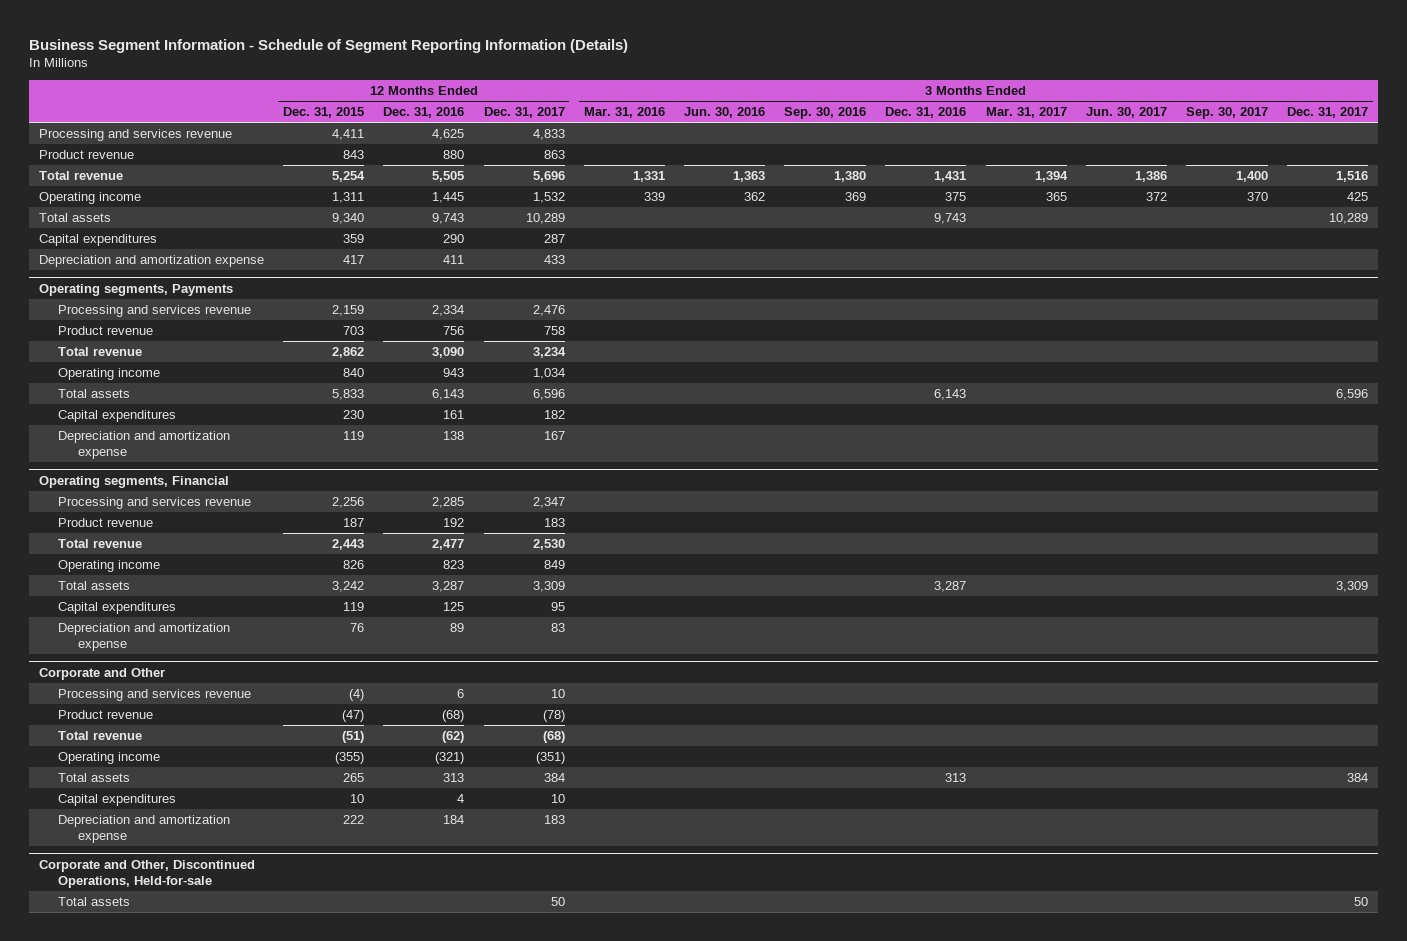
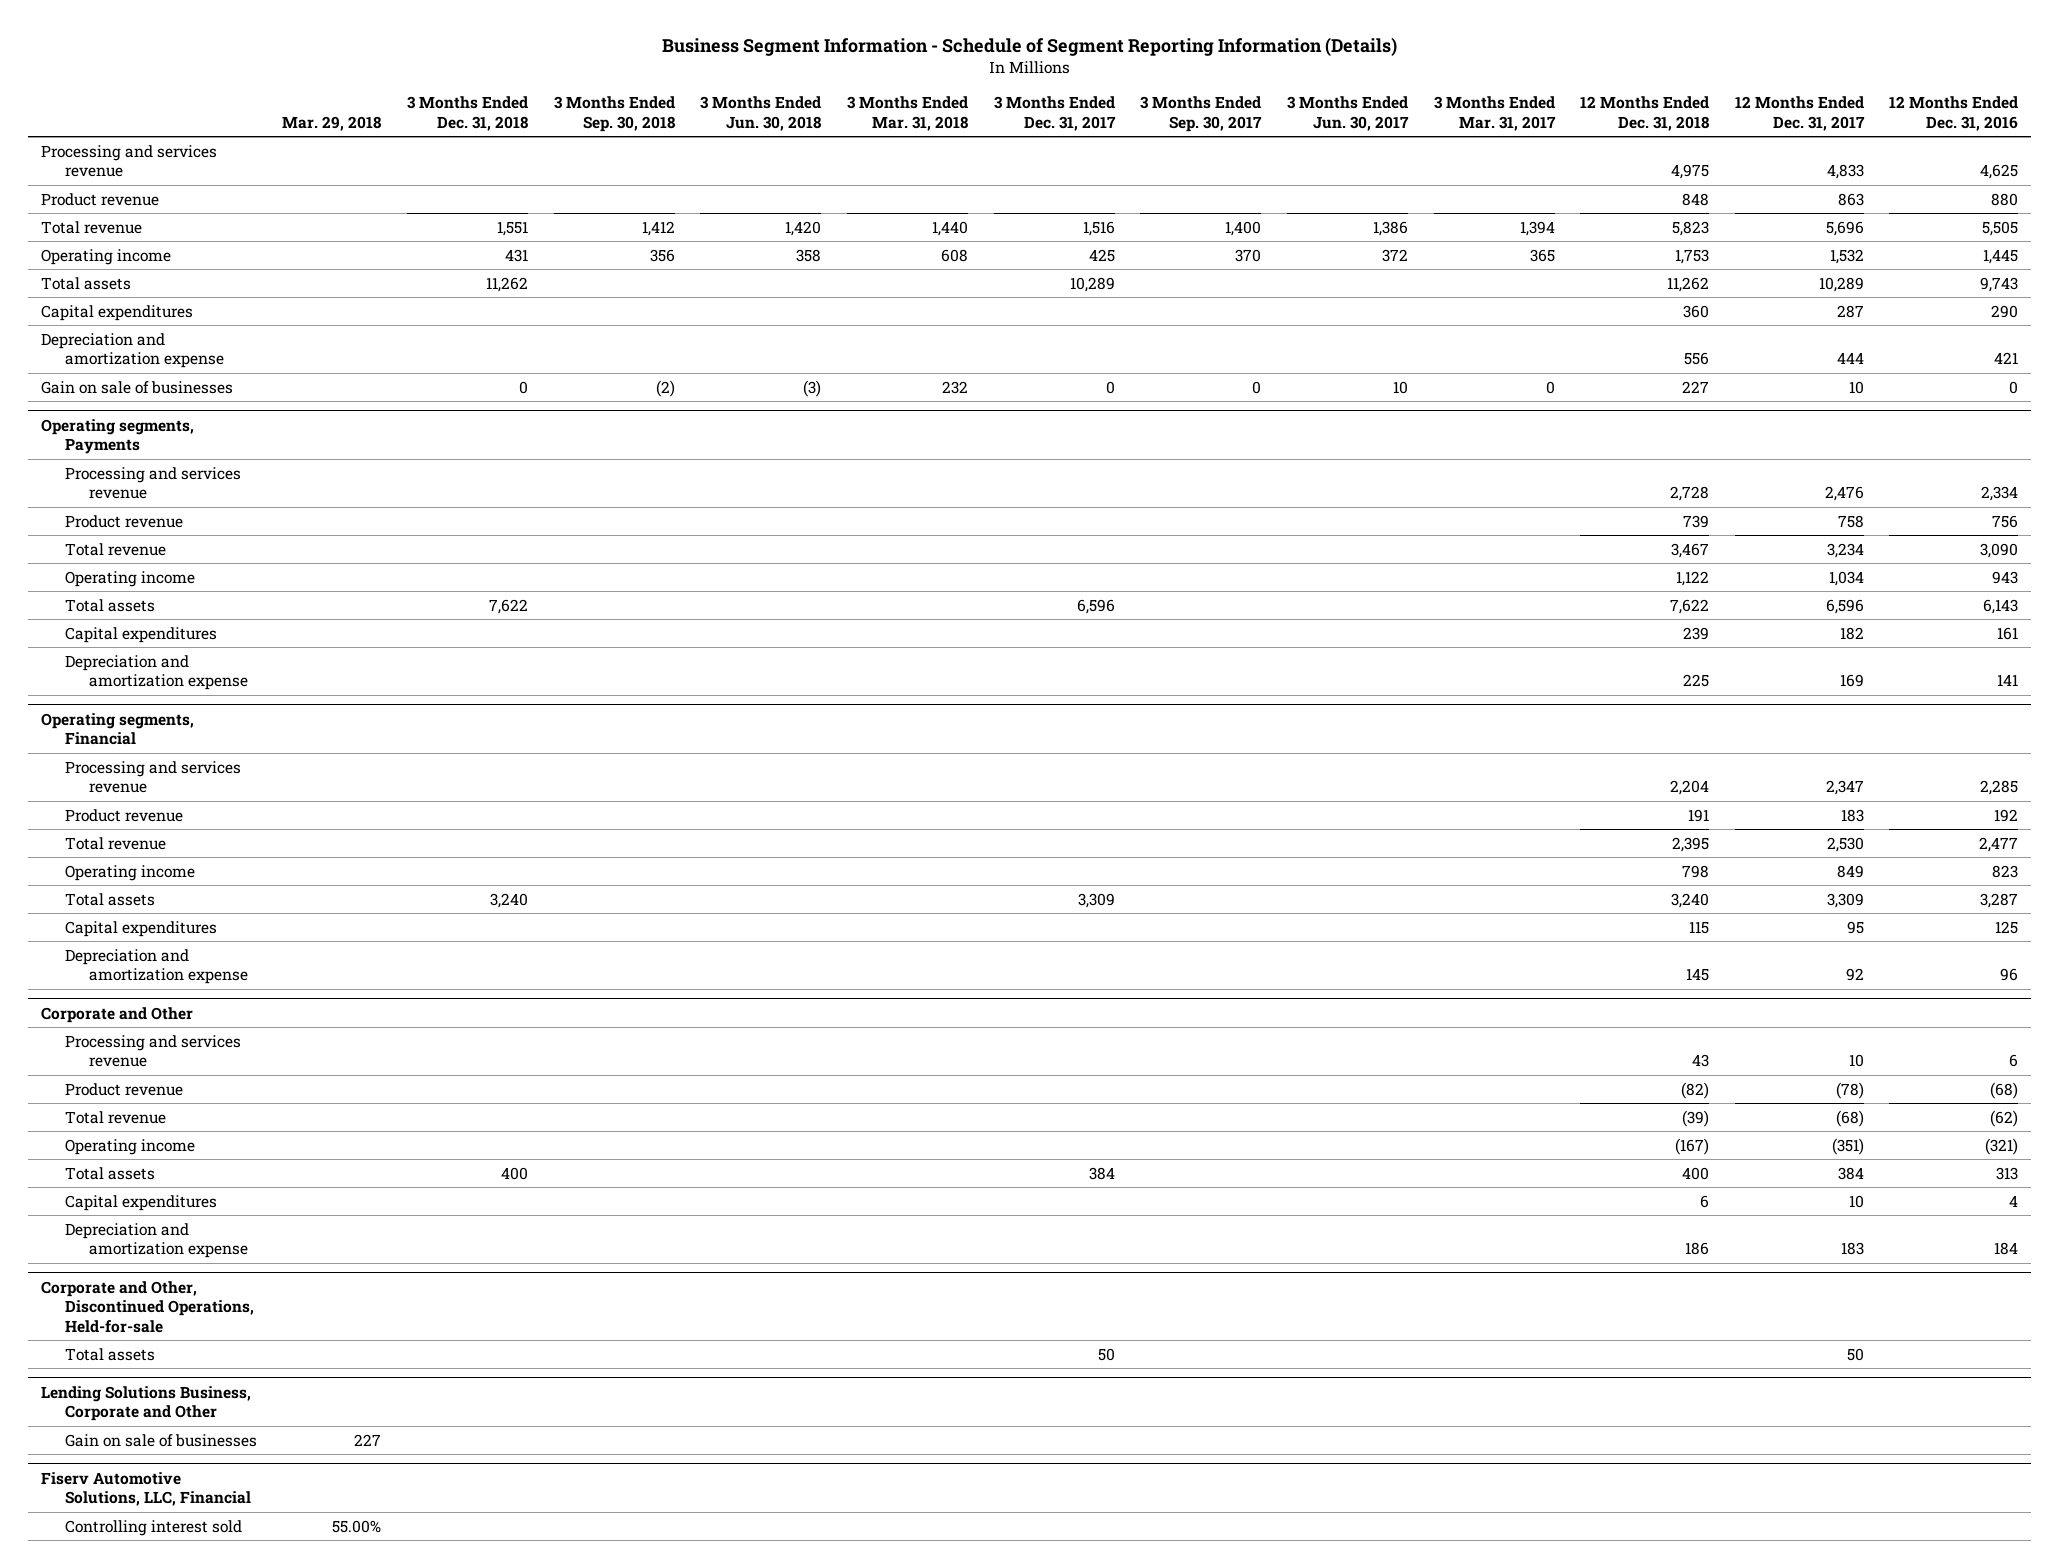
- | 12 Months Ended Dec. 31, 2015 | 12 Months Ended Dec. 31, 2016 | 12 Months Ended Dec. 31, 2017 | 3 Months Ended Mar. 31, 2016 | 3 Months Ended Jun. 30, 2016 | 3 Months Ended Sep. 30, 2016 | 3 Months Ended Dec. 31, 2016 | 3 Months Ended Mar. 31, 2017 | 3 Months Ended Jun. 30, 2017 | 3 Months Ended Sep. 30, 2017 | 3 Months Ended Dec. 31, 2017
+ | Mar. 29, 2018 | 3 Months Ended Dec. 31, 2018 | 3 Months Ended Sep. 30, 2018 | 3 Months Ended Jun. 30, 2018 | 3 Months Ended Mar. 31, 2018 | 3 Months Ended Dec. 31, 2017 | 3 Months Ended Sep. 30, 2017 | 3 Months Ended Jun. 30, 2017 | 3 Months Ended Mar. 31, 2017 | 12 Months Ended Dec. 31, 2018 | 12 Months Ended Dec. 31, 2017 | 12 Months Ended Dec. 31, 2016
- Depreciation and amortization expense | 417 | 411 | 433 | | | | | | | |
+ Depreciation and amortization expense | | | | | | | | | | 556 | 444 | 421
+ Gain on sale of businesses | | 0 | (2) | (3) | 232 | 0 | 0 | 10 | 0 | 227 | 10 | 0
@ Operating segments, Payments
- Depreciation and amortization expense | 119 | 138 | 167 | | | | | | | |
+ Depreciation and amortization expense | | | | | | | | | | 225 | 169 | 141
@ Operating segments, Financial
- Depreciation and amortization expense | 76 | 89 | 83 | | | | | | | |
+ Depreciation and amortization expense | | | | | | | | | | 145 | 92 | 96
+ Lending Solutions Business, Corporate and Other
+ Gain on sale of businesses | 227 | | | | | | | | | | |
+ Fiserv Automotive Solutions, LLC, Financial
+ Controlling interest sold | 55.00% | | | | | | | | | | |

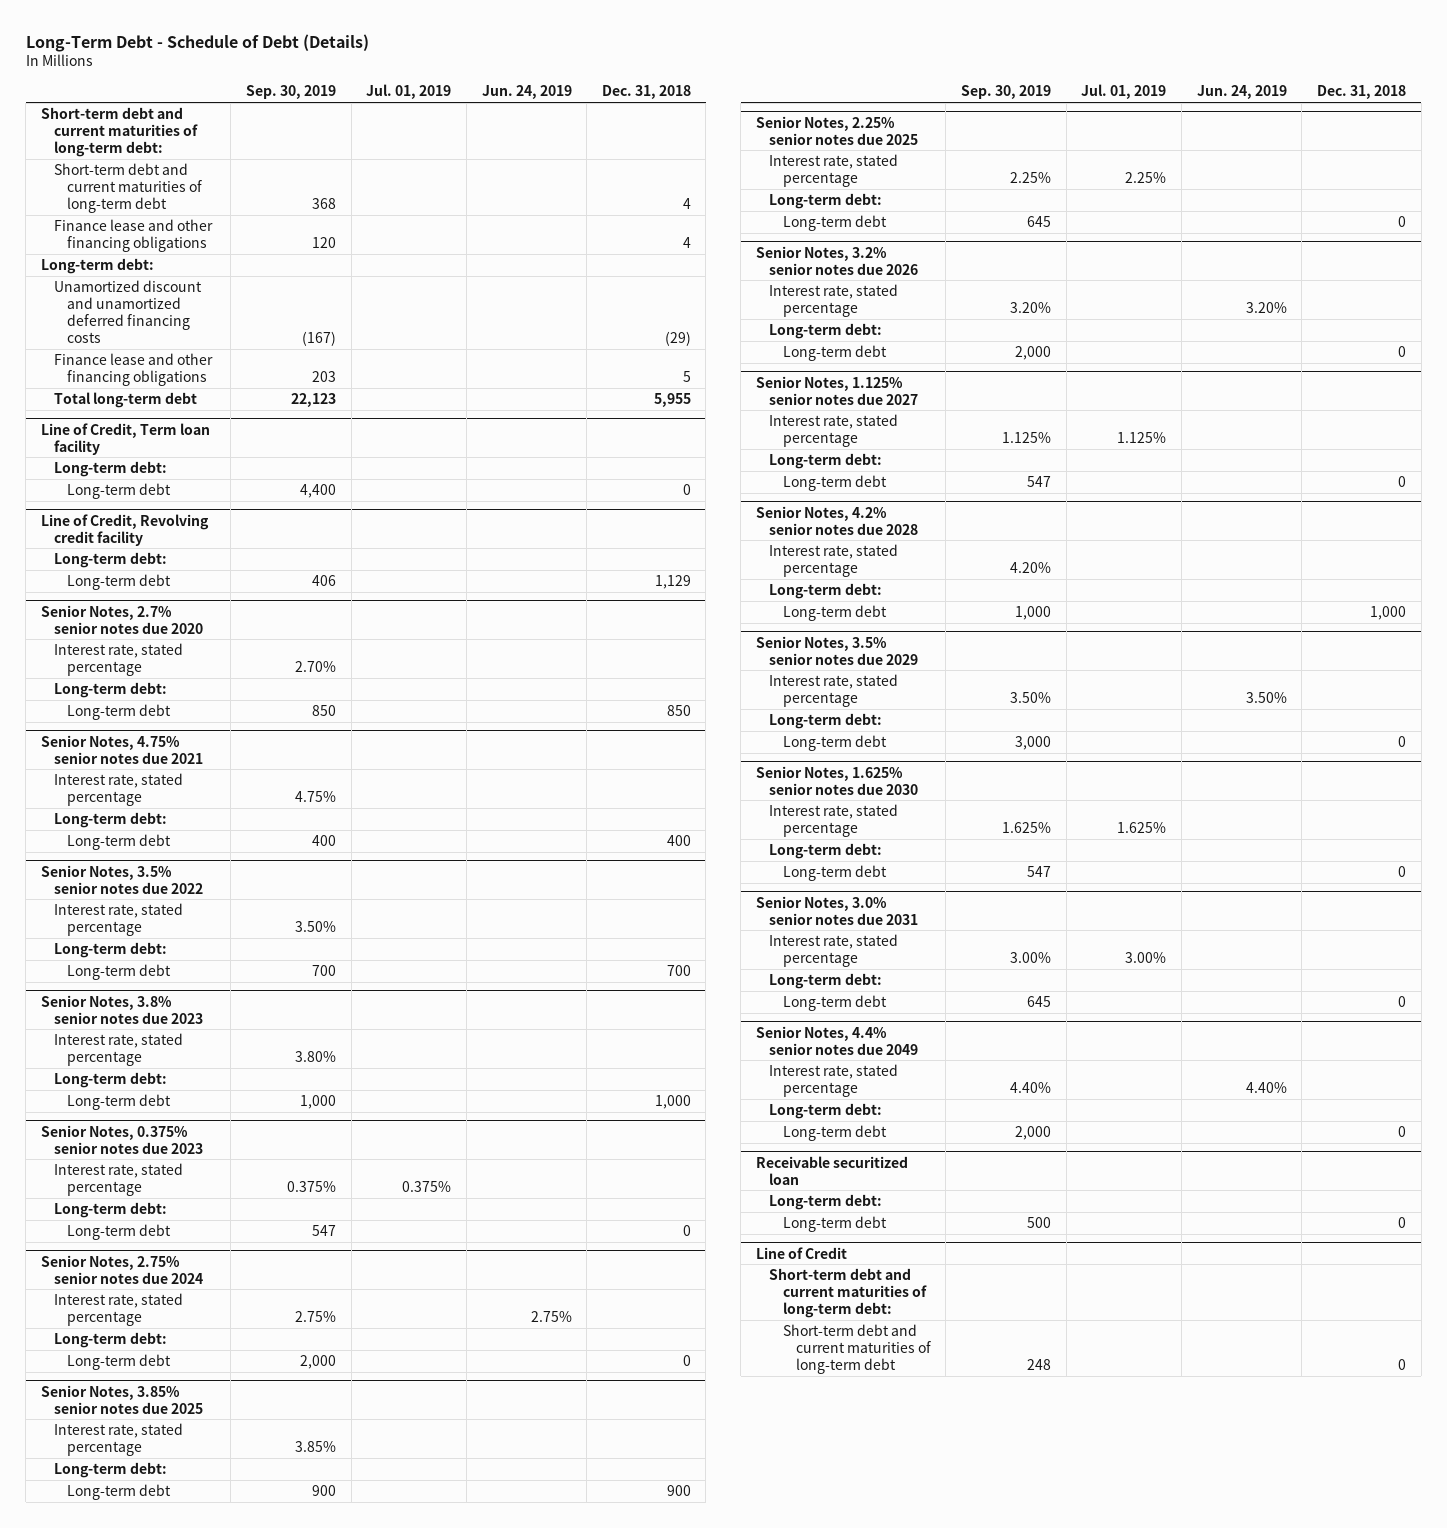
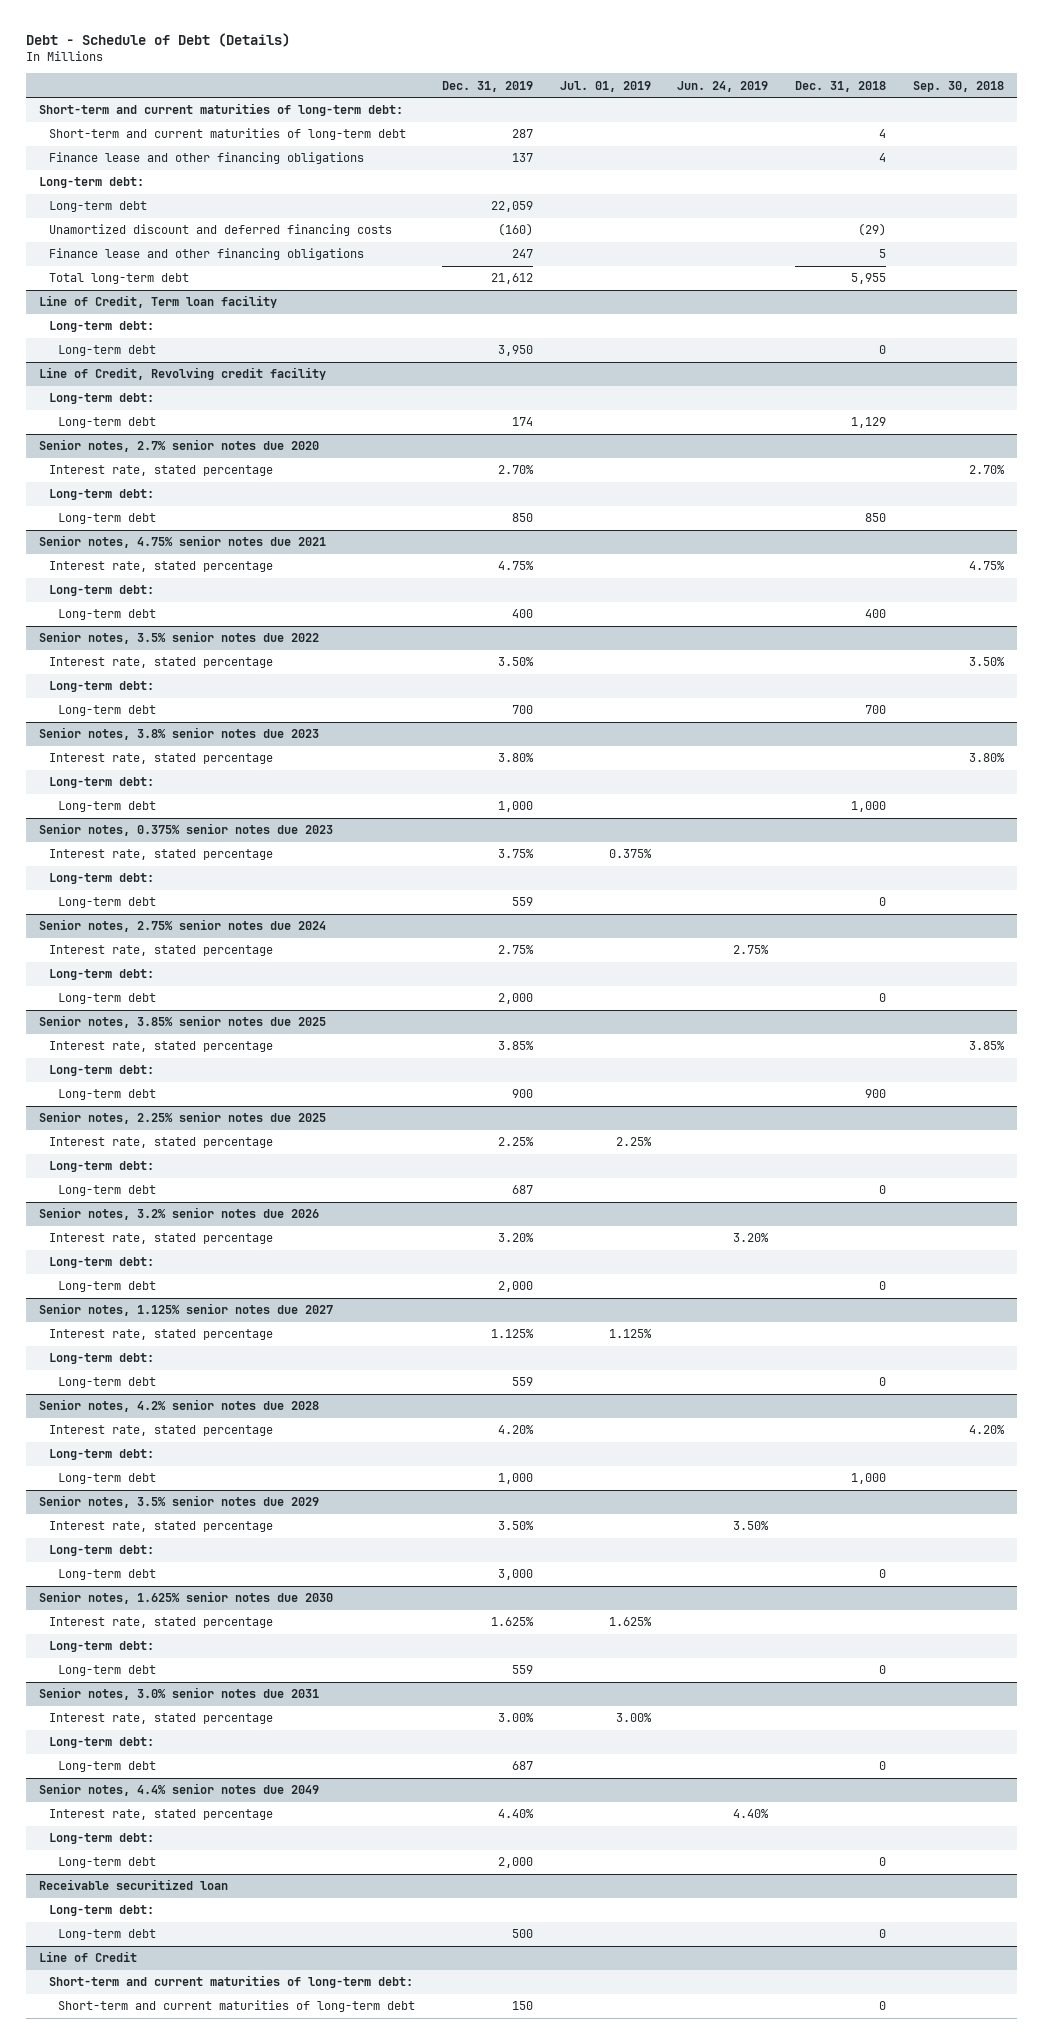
- Long-Term Debt - Schedule of Debt (Details)
+ Debt - Schedule of Debt (Details)
- | Sep. 30, 2019 | Jul. 01, 2019 | Jun. 24, 2019 | Dec. 31, 2018
+ | Dec. 31, 2019 | Jul. 01, 2019 | Jun. 24, 2019 | Dec. 31, 2018 | Sep. 30, 2018
- Short-term debt and current maturities of long-term debt:
- Short-term debt and current maturities of long-term debt | 368 | | | 4
+ Short-term and current maturities of long-term debt:
+ Short-term and current maturities of long-term debt | 287 | | | 4 |
- Unamortized discount and unamortized deferred financing costs | (167) | | | (29)
+ Long-term debt | 22,059 | | | |
+ Unamortized discount and deferred financing costs | (160) | | | (29) |
- Senior Notes, 2.7% senior notes due 2020
+ Senior notes, 2.7% senior notes due 2020
- Senior Notes, 4.75% senior notes due 2021
+ Senior notes, 4.75% senior notes due 2021
- Senior Notes, 3.5% senior notes due 2022
+ Senior notes, 3.5% senior notes due 2022
- Senior Notes, 3.8% senior notes due 2023
+ Senior notes, 3.8% senior notes due 2023
- Senior Notes, 0.375% senior notes due 2023
+ Senior notes, 0.375% senior notes due 2023
- Senior Notes, 2.75% senior notes due 2024
+ Senior notes, 2.75% senior notes due 2024
- Senior Notes, 3.85% senior notes due 2025
+ Senior notes, 3.85% senior notes due 2025
- Senior Notes, 2.25% senior notes due 2025
+ Senior notes, 2.25% senior notes due 2025
- Senior Notes, 3.2% senior notes due 2026
+ Senior notes, 3.2% senior notes due 2026
- Senior Notes, 1.125% senior notes due 2027
+ Senior notes, 1.125% senior notes due 2027
- Senior Notes, 4.2% senior notes due 2028
+ Senior notes, 4.2% senior notes due 2028
- Senior Notes, 3.5% senior notes due 2029
+ Senior notes, 3.5% senior notes due 2029
- Senior Notes, 1.625% senior notes due 2030
+ Senior notes, 1.625% senior notes due 2030
- Senior Notes, 3.0% senior notes due 2031
+ Senior notes, 3.0% senior notes due 2031
- Senior Notes, 4.4% senior notes due 2049
+ Senior notes, 4.4% senior notes due 2049
@ Line of Credit
- Short-term debt and current maturities of long-term debt:
- Short-term debt and current maturities of long-term debt | 248 | | | 0
+ Short-term and current maturities of long-term debt:
+ Short-term and current maturities of long-term debt | 150 | | | 0 |

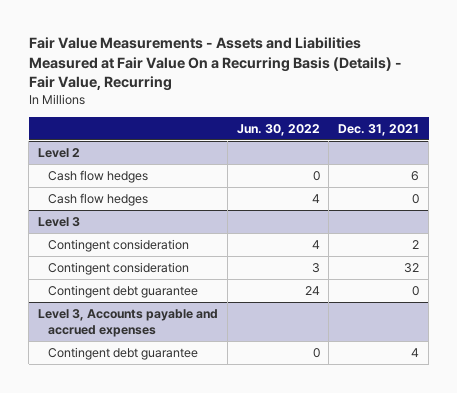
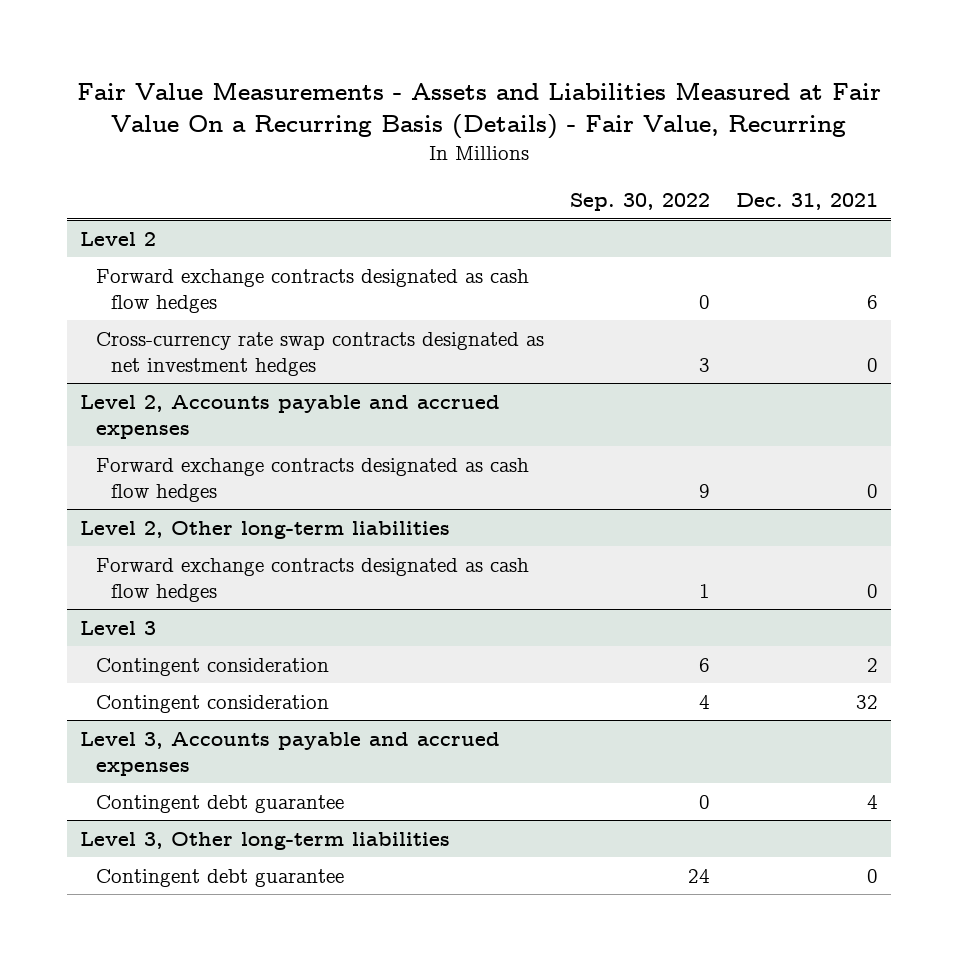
- | Jun. 30, 2022 | Dec. 31, 2021
+ | Sep. 30, 2022 | Dec. 31, 2021
@ Level 2
- Cash flow hedges | 0 | 6
- Cash flow hedges | 4 | 0
+ Forward exchange contracts designated as cash flow hedges | 0 | 6
+ Cross-currency rate swap contracts designated as net investment hedges | 3 | 0
+ Level 2, Accounts payable and accrued expenses
+ Forward exchange contracts designated as cash flow hedges | 9 | 0
+ Level 2, Other long-term liabilities
+ Forward exchange contracts designated as cash flow hedges | 1 | 0
@ Level 3
- Contingent debt guarantee | 24 | 0
+ Level 3, Other long-term liabilities
+ Contingent debt guarantee | 24 | 0

